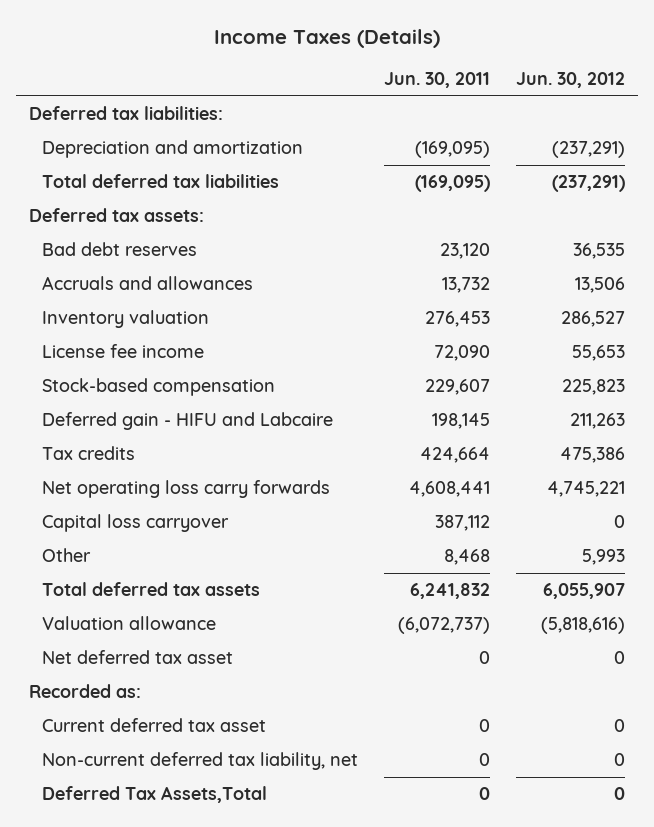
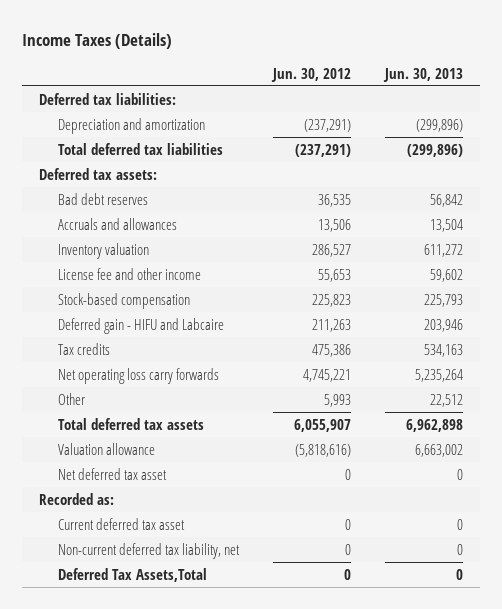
- | Jun. 30, 2011 | Jun. 30, 2012
+ | Jun. 30, 2012 | Jun. 30, 2013
- License fee income | 72,090 | 55,653
+ License fee and other income | 55,653 | 59,602
- Capital loss carryover | 387,112 | 0

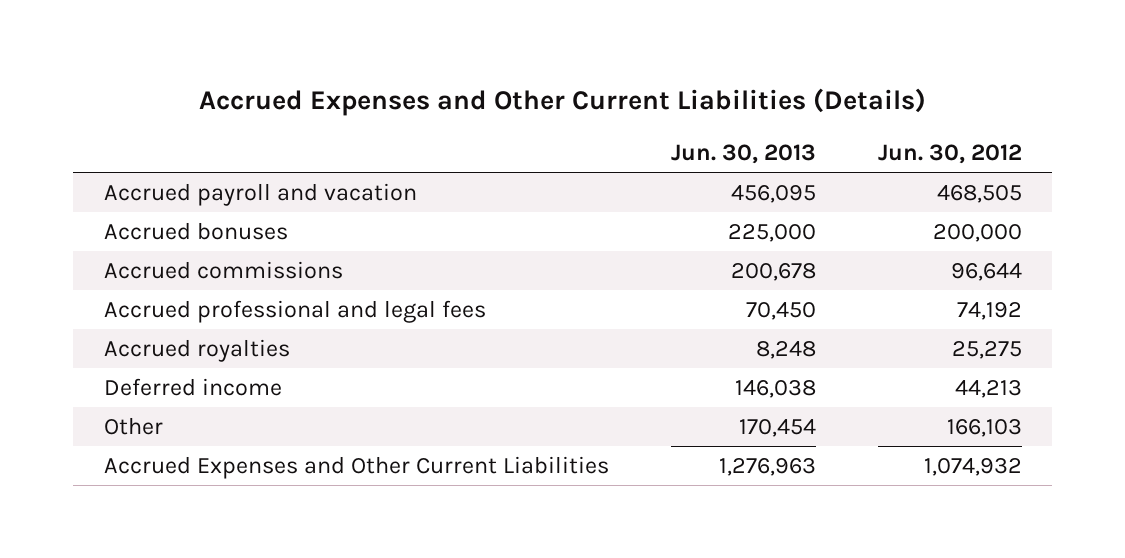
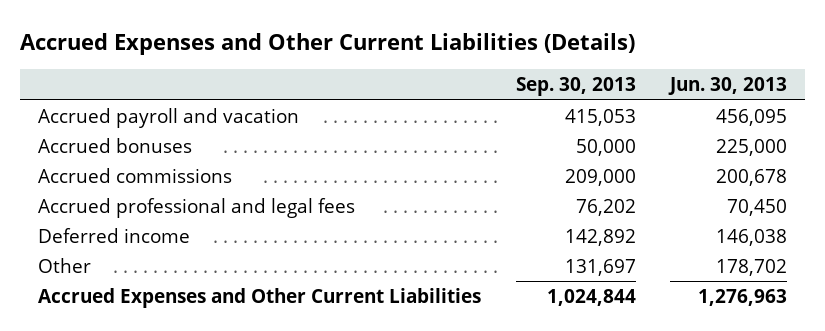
- | Jun. 30, 2013 | Jun. 30, 2012
+ | Sep. 30, 2013 | Jun. 30, 2013
- Accrued royalties | 8,248 | 25,275
- Other | 170,454 | 166,103
+ Other | 131,697 | 178,702

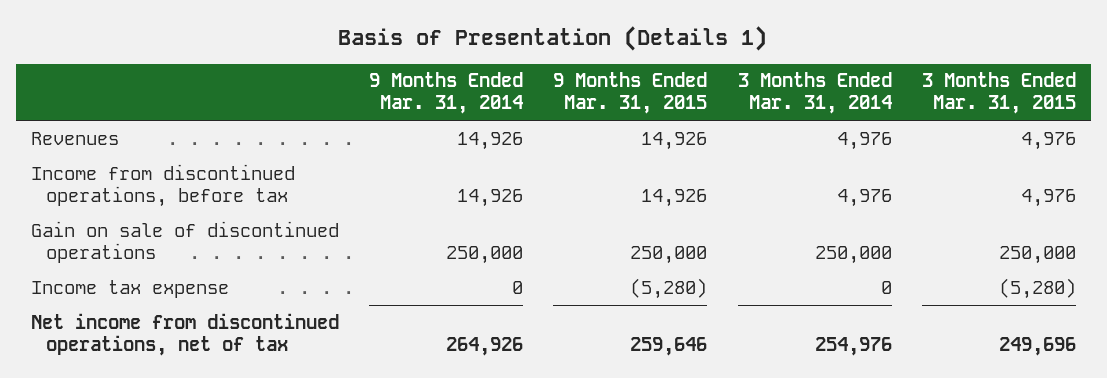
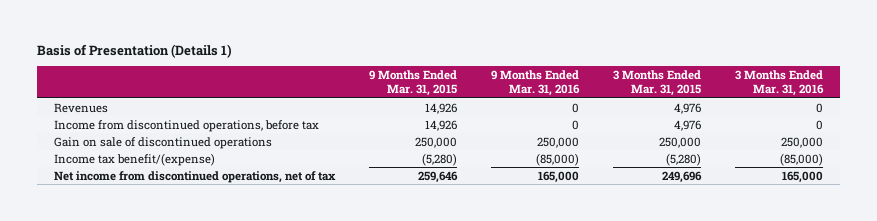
- | 9 Months Ended Mar. 31, 2014 | 9 Months Ended Mar. 31, 2015 | 3 Months Ended Mar. 31, 2014 | 3 Months Ended Mar. 31, 2015
+ | 9 Months Ended Mar. 31, 2015 | 9 Months Ended Mar. 31, 2016 | 3 Months Ended Mar. 31, 2015 | 3 Months Ended Mar. 31, 2016
- Income tax expense | 0 | (5,280) | 0 | (5,280)
+ Income tax benefit/(expense) | (5,280) | (85,000) | (5,280) | (85,000)

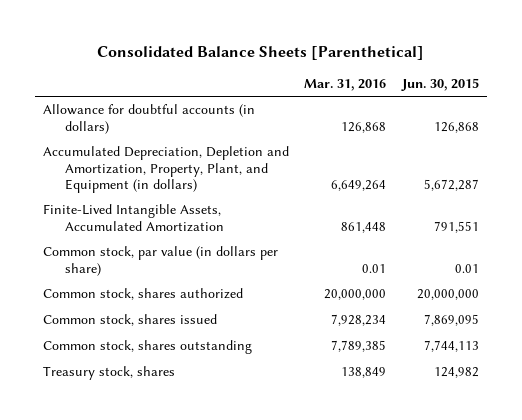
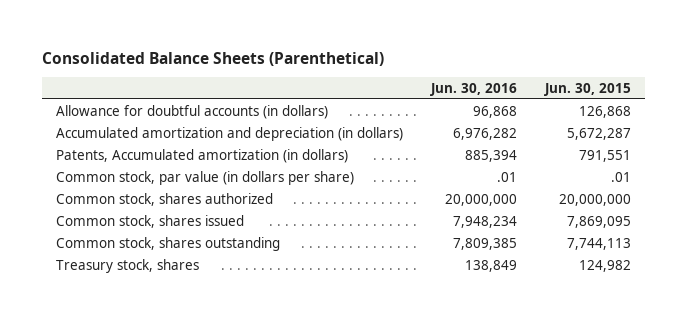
- Consolidated Balance Sheets [Parenthetical]
+ Consolidated Balance Sheets (Parenthetical)
- | Mar. 31, 2016 | Jun. 30, 2015
+ | Jun. 30, 2016 | Jun. 30, 2015
- Accumulated Depreciation, Depletion and Amortization, Property, Plant, and Equipment (in dollars) | 6,649,264 | 5,672,287
- Finite-Lived Intangible Assets, Accumulated Amortization | 861,448 | 791,551
- Common stock, par value (in dollars per share) | 0.01 | 0.01
+ Accumulated amortization and depreciation (in dollars) | 6,976,282 | 5,672,287
+ Patents, Accumulated amortization (in dollars) | 885,394 | 791,551
+ Common stock, par value (in dollars per share) | .01 | .01

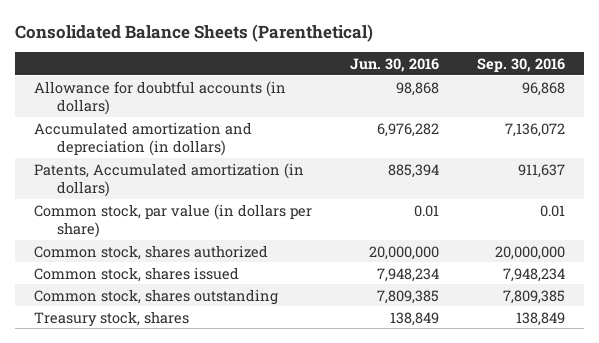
- | Jun. 30, 2016 | Jun. 30, 2015
+ | Jun. 30, 2016 | Sep. 30, 2016
- Allowance for doubtful accounts (in dollars) | 96,868 | 126,868
+ Allowance for doubtful accounts (in dollars) | 98,868 | 96,868
- Common stock, par value (in dollars per share) | .01 | .01
+ Common stock, par value (in dollars per share) | 0.01 | 0.01

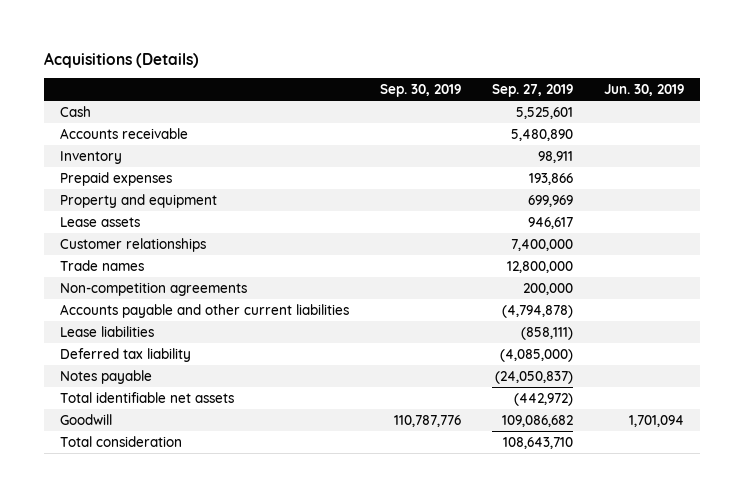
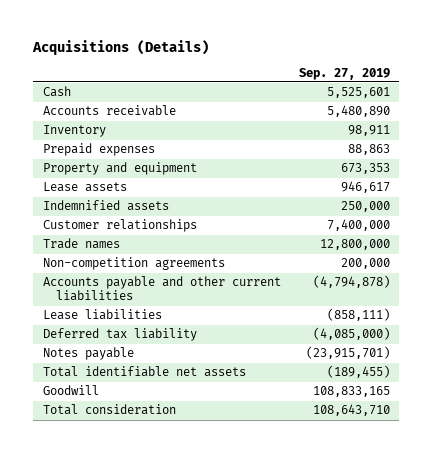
- | Sep. 30, 2019 | Sep. 27, 2019 | Jun. 30, 2019
+ | Sep. 27, 2019
- Prepaid expenses | | 193,866 |
- Property and equipment | | 699,969 |
+ Prepaid expenses | 88,863
+ Property and equipment | 673,353
+ Indemnified assets | 250,000
- Notes payable | | (24,050,837) |
- Total identifiable net assets | | (442,972) |
- Goodwill | 110,787,776 | 109,086,682 | 1,701,094
+ Notes payable | (23,915,701)
+ Total identifiable net assets | (189,455)
+ Goodwill | 108,833,165

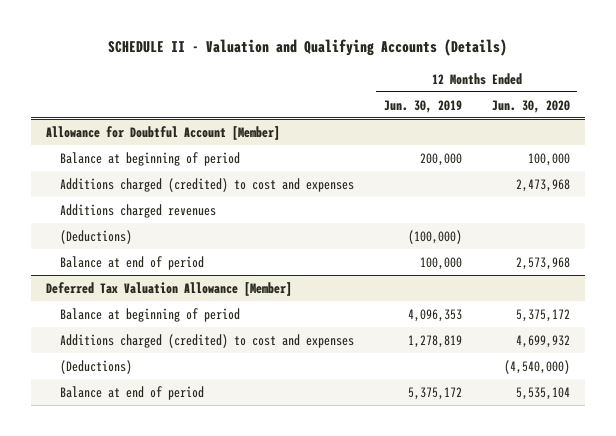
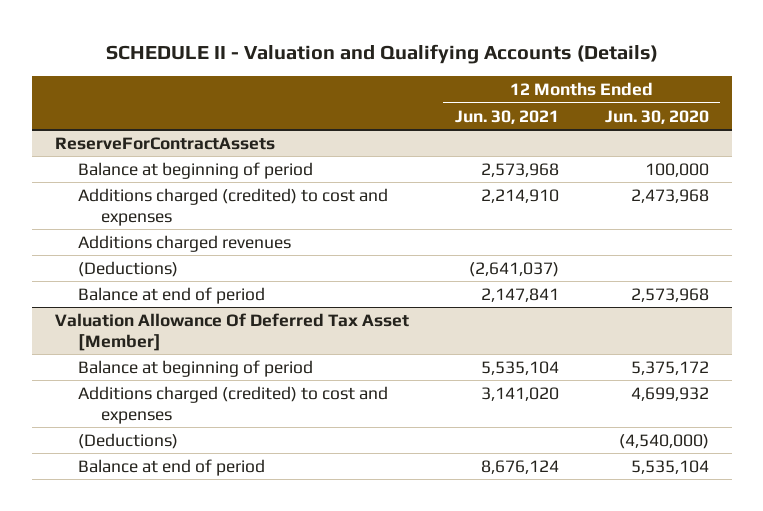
- | 12 Months Ended Jun. 30, 2019 | 12 Months Ended Jun. 30, 2020
+ | 12 Months Ended Jun. 30, 2021 | 12 Months Ended Jun. 30, 2020
- Allowance for Doubtful Account [Member]
+ ReserveForContractAssets
- Deferred Tax Valuation Allowance [Member]
+ Valuation Allowance Of Deferred Tax Asset [Member]

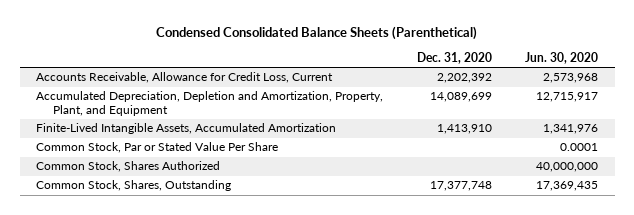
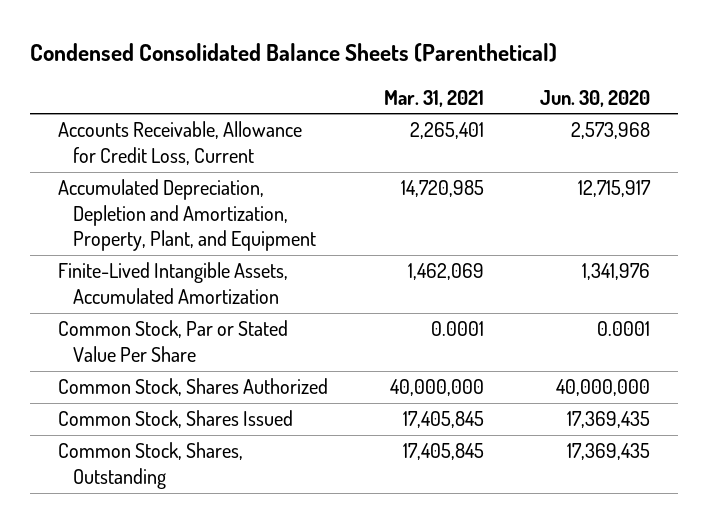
- | Dec. 31, 2020 | Jun. 30, 2020
+ | Mar. 31, 2021 | Jun. 30, 2020
+ Common Stock, Shares Issued | 17,405,845 | 17,369,435

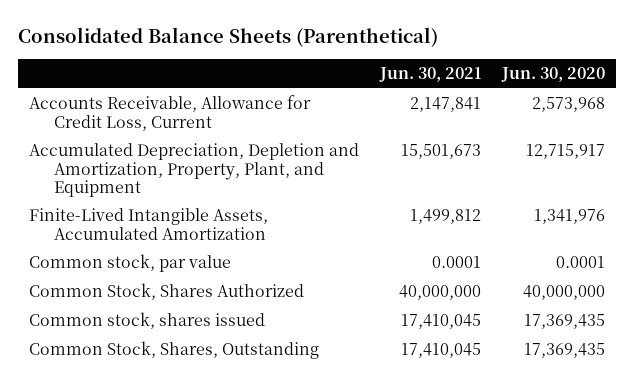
- Condensed Consolidated Balance Sheets (Parenthetical)
+ Consolidated Balance Sheets (Parenthetical)
- | Mar. 31, 2021 | Jun. 30, 2020
+ | Jun. 30, 2021 | Jun. 30, 2020
- Common Stock, Par or Stated Value Per Share | 0.0001 | 0.0001
+ Common stock, par value | 0.0001 | 0.0001
- Common Stock, Shares Issued | 17,405,845 | 17,369,435
+ Common stock, shares issued | 17,410,045 | 17,369,435

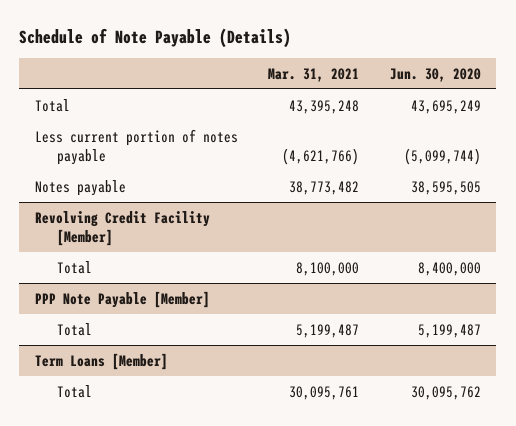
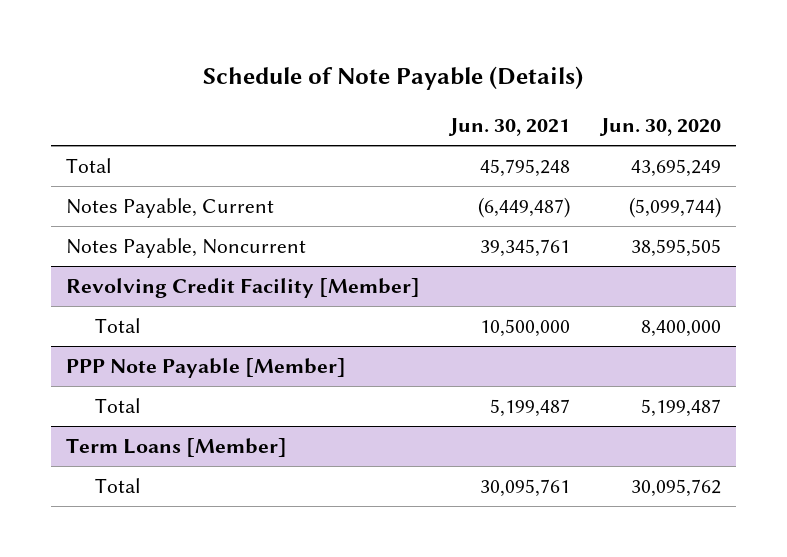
- | Mar. 31, 2021 | Jun. 30, 2020
+ | Jun. 30, 2021 | Jun. 30, 2020
- Less current portion of notes payable | (4,621,766) | (5,099,744)
- Notes payable | 38,773,482 | 38,595,505
+ Notes Payable, Current | (6,449,487) | (5,099,744)
+ Notes Payable, Noncurrent | 39,345,761 | 38,595,505

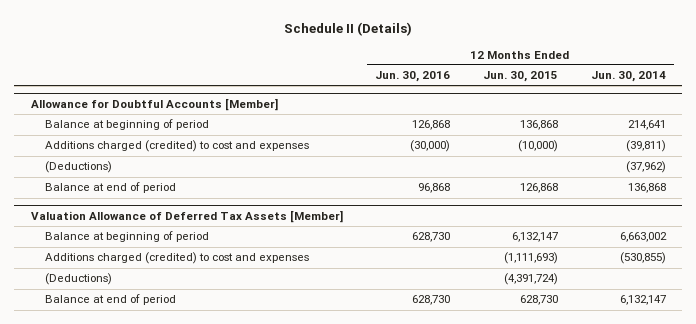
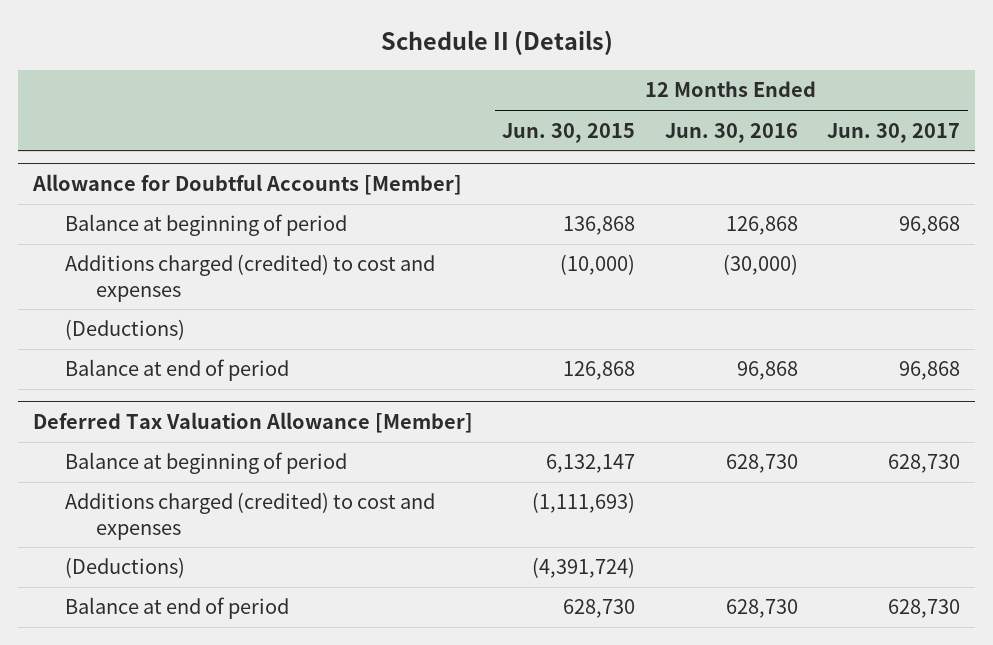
- | 12 Months Ended Jun. 30, 2016 | 12 Months Ended Jun. 30, 2015 | 12 Months Ended Jun. 30, 2014
+ | 12 Months Ended Jun. 30, 2015 | 12 Months Ended Jun. 30, 2016 | 12 Months Ended Jun. 30, 2017
- Valuation Allowance of Deferred Tax Assets [Member]
+ Deferred Tax Valuation Allowance [Member]

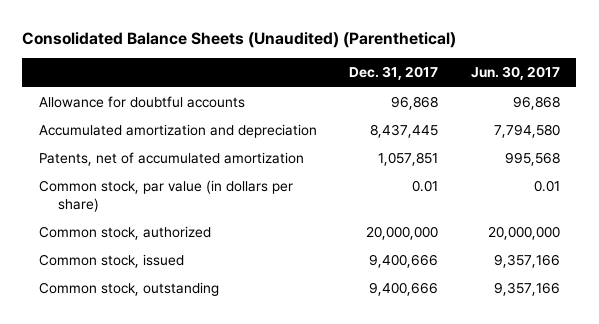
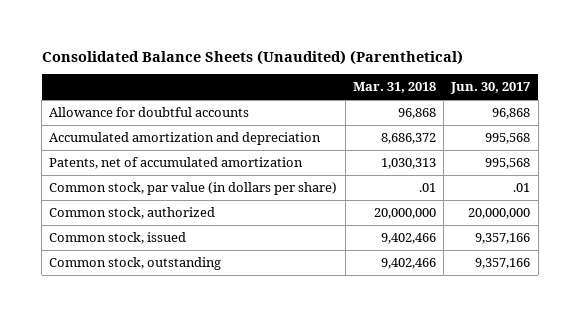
- | Dec. 31, 2017 | Jun. 30, 2017
+ | Mar. 31, 2018 | Jun. 30, 2017
- Accumulated amortization and depreciation | 8,437,445 | 7,794,580
+ Accumulated amortization and depreciation | 8,686,372 | 995,568
- Common stock, par value (in dollars per share) | 0.01 | 0.01
+ Common stock, par value (in dollars per share) | .01 | .01

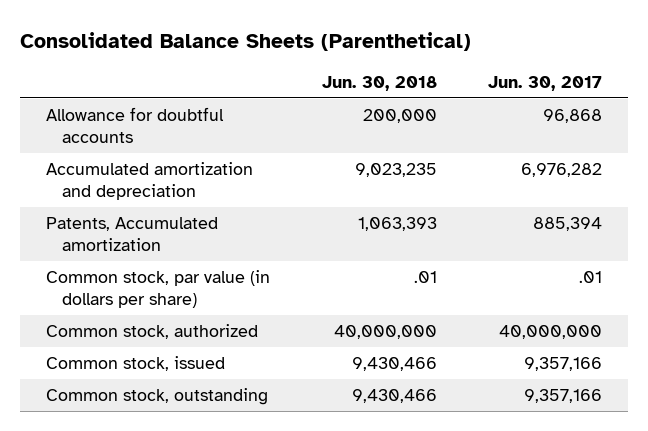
- Consolidated Balance Sheets (Unaudited) (Parenthetical)
+ Consolidated Balance Sheets (Parenthetical)
- | Mar. 31, 2018 | Jun. 30, 2017
+ | Jun. 30, 2018 | Jun. 30, 2017
- Accumulated amortization and depreciation | 8,686,372 | 995,568
- Patents, net of accumulated amortization | 1,030,313 | 995,568
+ Accumulated amortization and depreciation | 9,023,235 | 6,976,282
+ Patents, Accumulated amortization | 1,063,393 | 885,394
- Common stock, authorized | 20,000,000 | 20,000,000
+ Common stock, authorized | 40,000,000 | 40,000,000

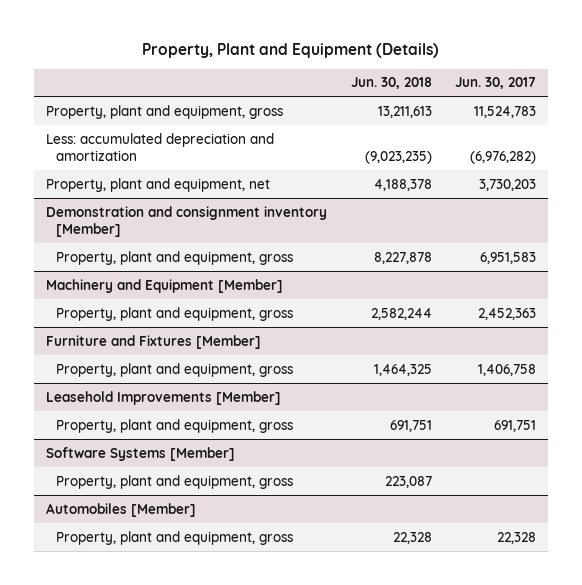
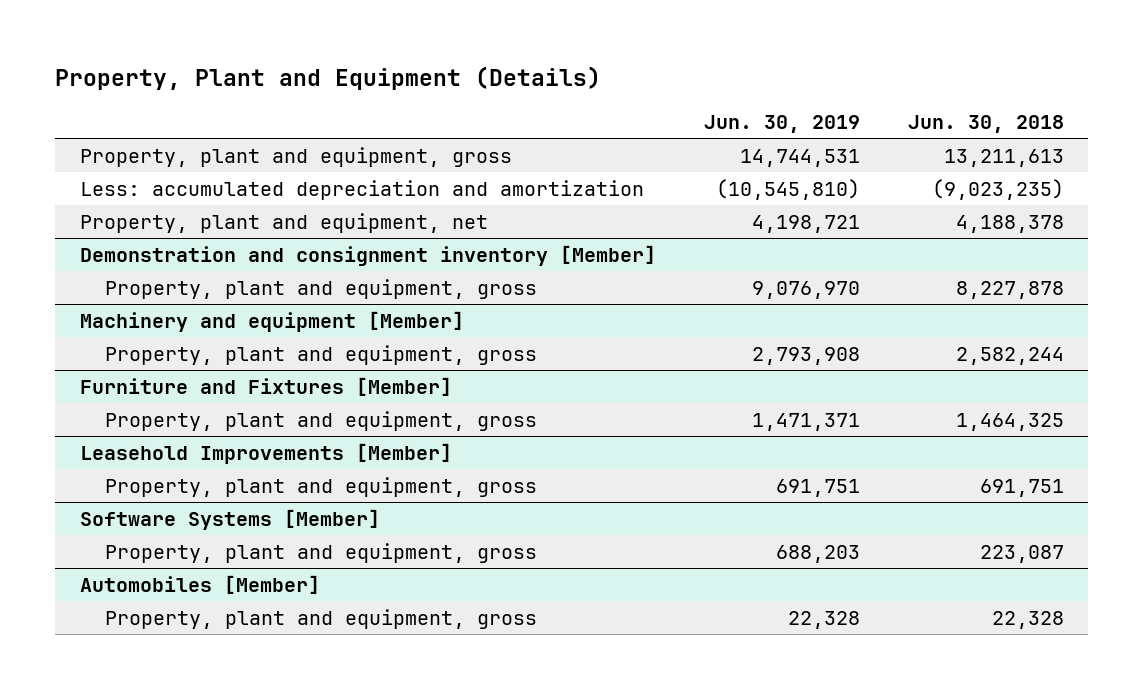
- | Jun. 30, 2018 | Jun. 30, 2017
+ | Jun. 30, 2019 | Jun. 30, 2018
- Machinery and Equipment [Member]
+ Machinery and equipment [Member]

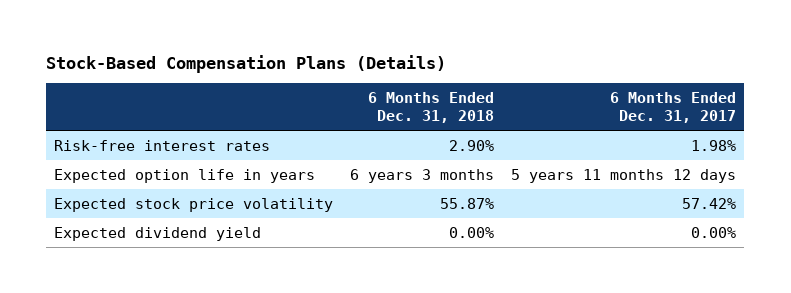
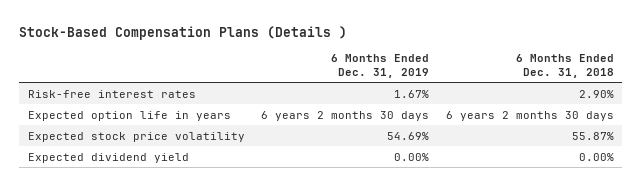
- Stock-Based Compensation Plans (Details)
+ Stock-Based Compensation Plans (Details )
- | 6 Months Ended Dec. 31, 2018 | 6 Months Ended Dec. 31, 2017
+ | 6 Months Ended Dec. 31, 2019 | 6 Months Ended Dec. 31, 2018
- Expected option life in years | 6 years 3 months | 5 years 11 months 12 days
+ Expected option life in years | 6 years 2 months 30 days | 6 years 2 months 30 days

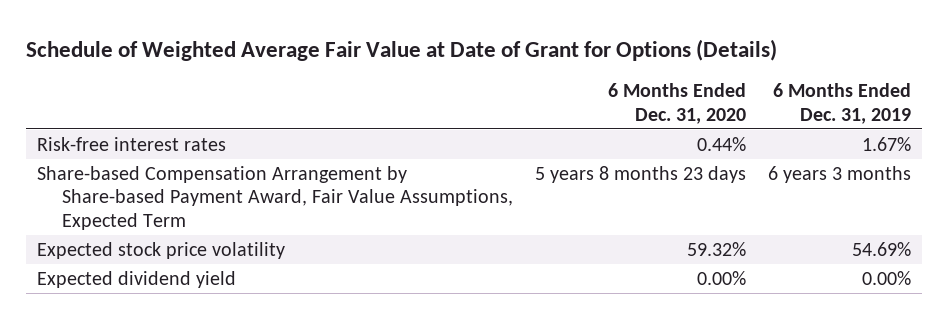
- Stock-Based Compensation Plans (Details )
+ Schedule of Weighted Average Fair Value at Date of Grant for Options (Details)
- | 6 Months Ended Dec. 31, 2019 | 6 Months Ended Dec. 31, 2018
+ | 6 Months Ended Dec. 31, 2020 | 6 Months Ended Dec. 31, 2019
- Expected option life in years | 6 years 2 months 30 days | 6 years 2 months 30 days
+ Share-based Compensation Arrangement by Share-based Payment Award, Fair Value Assumptions, Expected Term | 5 years 8 months 23 days | 6 years 3 months

